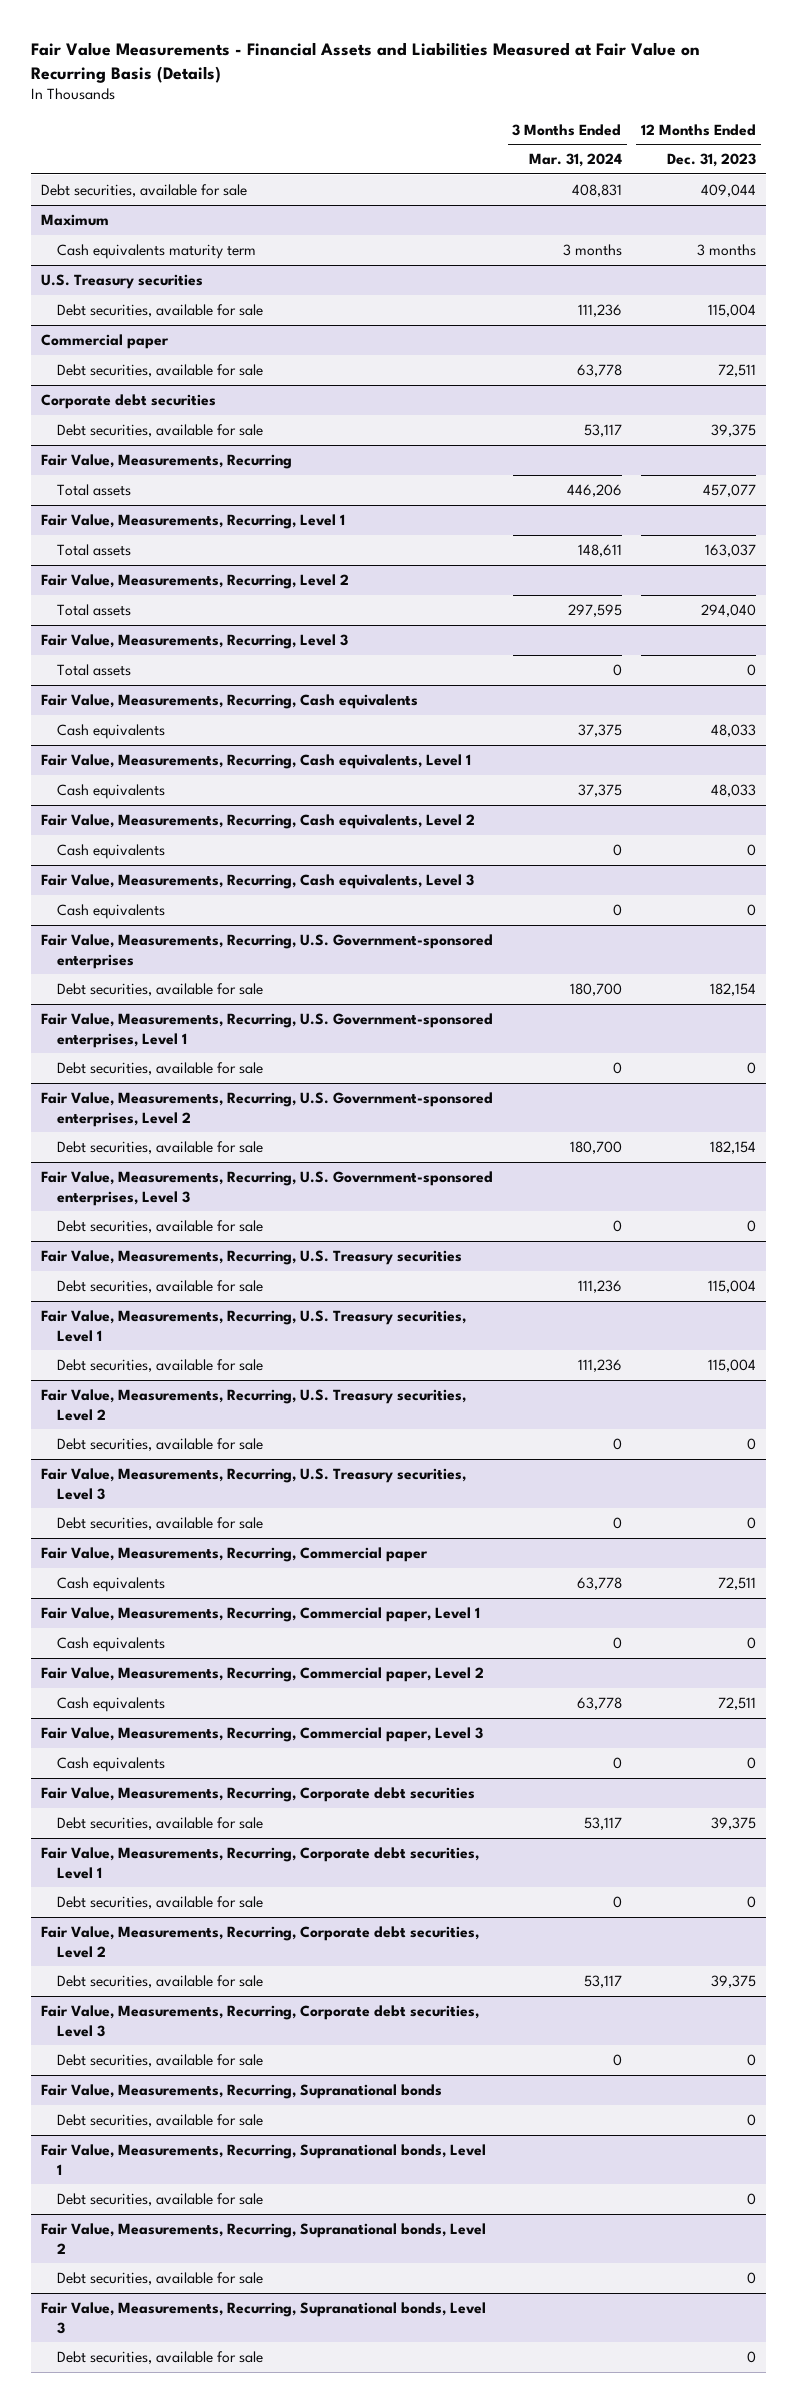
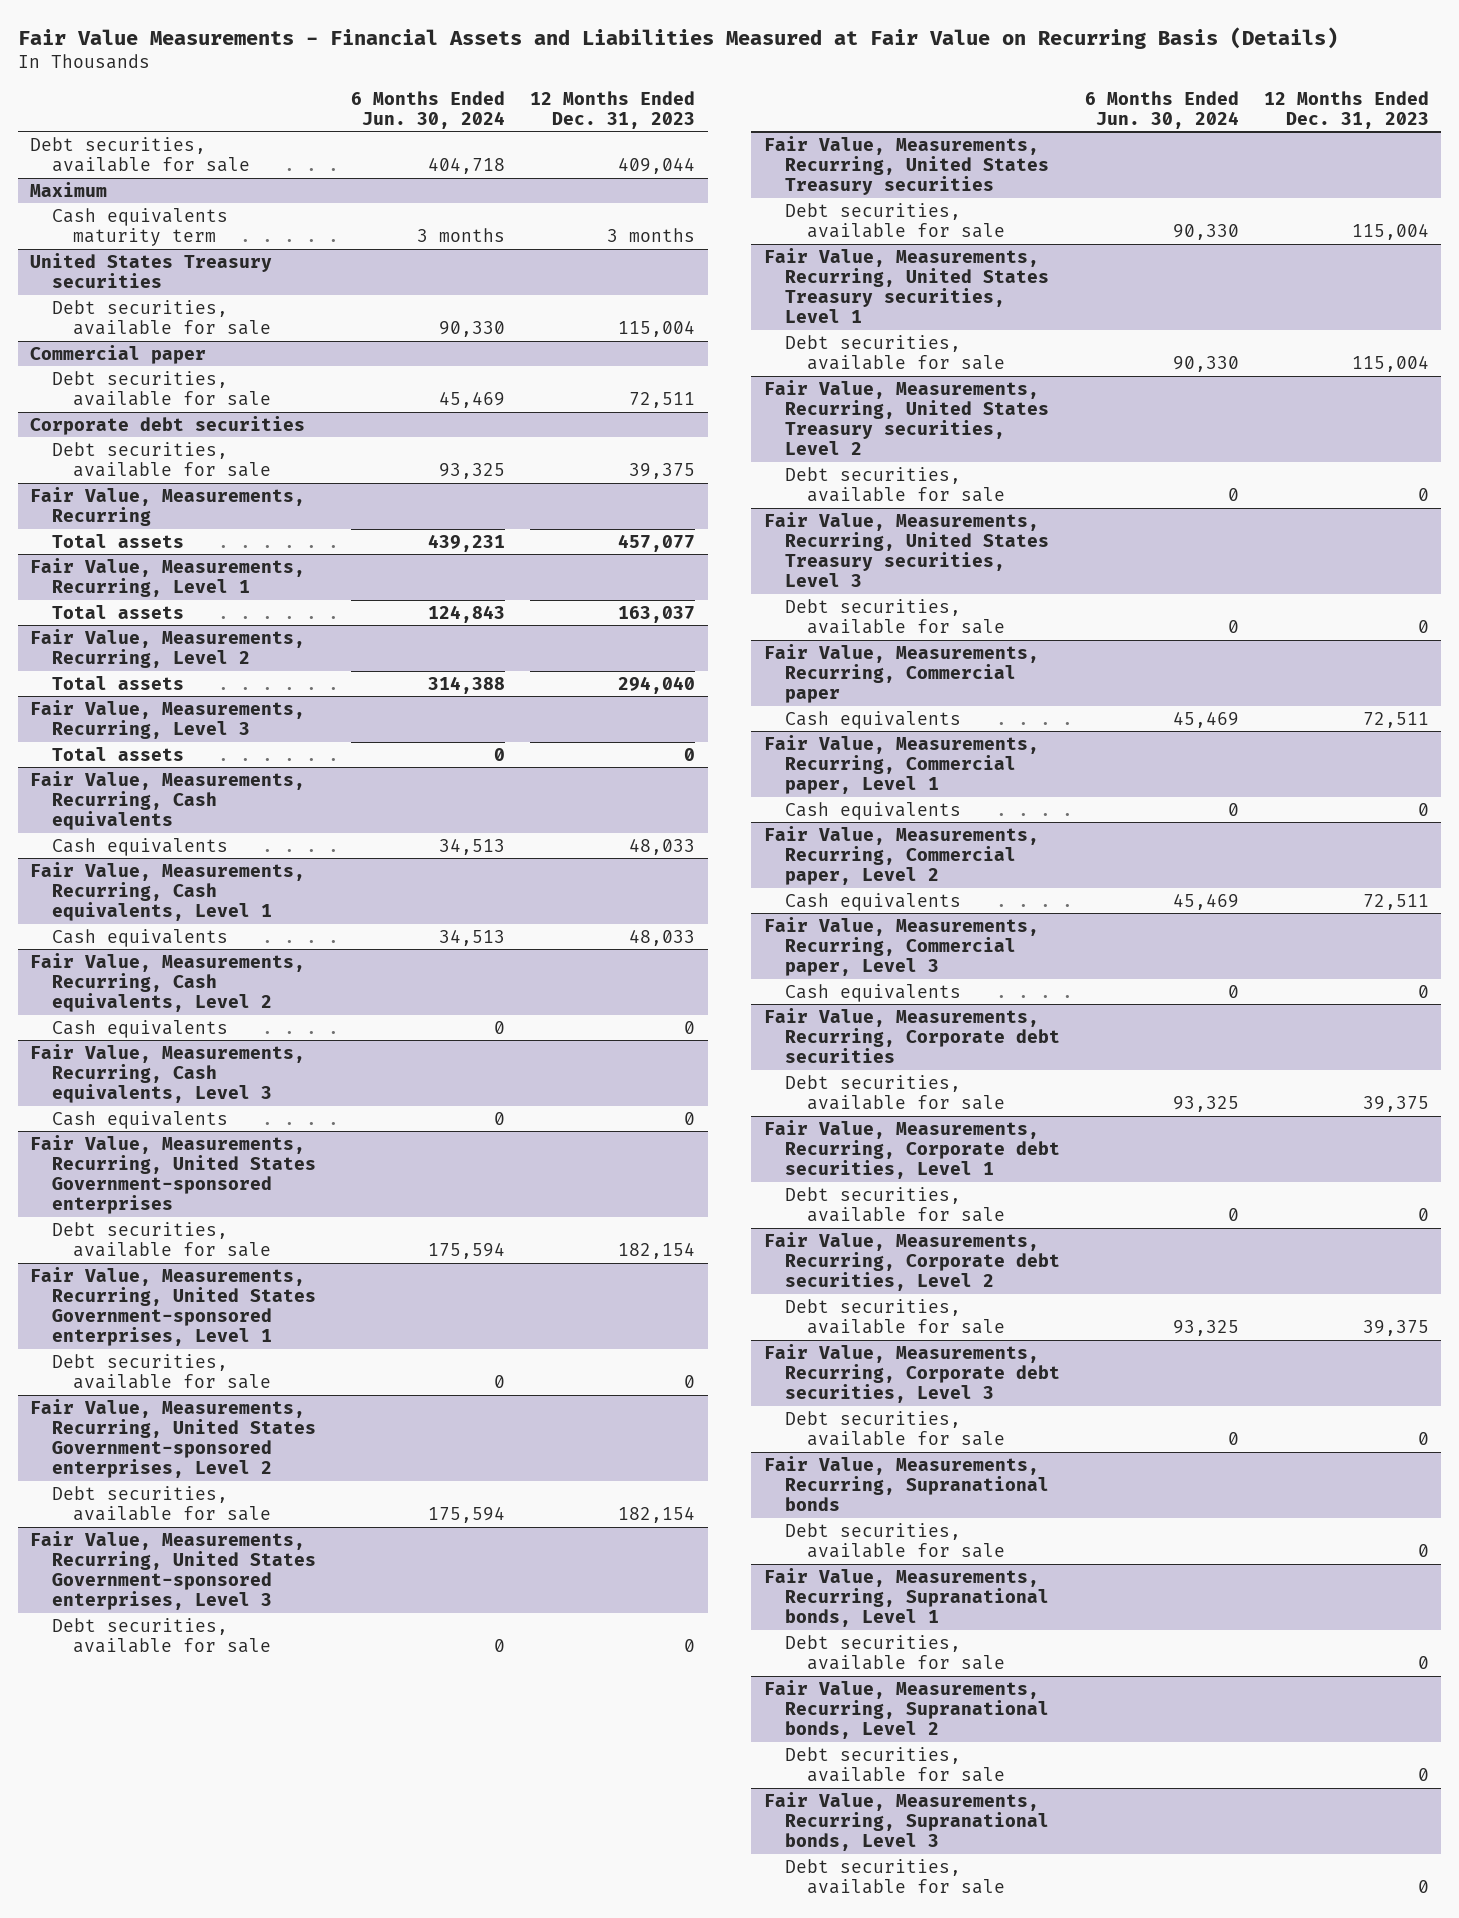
- | 3 Months Ended Mar. 31, 2024 | 12 Months Ended Dec. 31, 2023
+ | 6 Months Ended Jun. 30, 2024 | 12 Months Ended Dec. 31, 2023
- U.S. Treasury securities
+ United States Treasury securities
- Fair Value, Measurements, Recurring, U.S. Government-sponsored enterprises
+ Fair Value, Measurements, Recurring, United States Government-sponsored enterprises
- Fair Value, Measurements, Recurring, U.S. Government-sponsored enterprises, Level 1
+ Fair Value, Measurements, Recurring, United States Government-sponsored enterprises, Level 1
- Fair Value, Measurements, Recurring, U.S. Government-sponsored enterprises, Level 2
+ Fair Value, Measurements, Recurring, United States Government-sponsored enterprises, Level 2
- Fair Value, Measurements, Recurring, U.S. Government-sponsored enterprises, Level 3
+ Fair Value, Measurements, Recurring, United States Government-sponsored enterprises, Level 3
- Fair Value, Measurements, Recurring, U.S. Treasury securities
+ Fair Value, Measurements, Recurring, United States Treasury securities
- Fair Value, Measurements, Recurring, U.S. Treasury securities, Level 1
+ Fair Value, Measurements, Recurring, United States Treasury securities, Level 1
- Fair Value, Measurements, Recurring, U.S. Treasury securities, Level 2
+ Fair Value, Measurements, Recurring, United States Treasury securities, Level 2
- Fair Value, Measurements, Recurring, U.S. Treasury securities, Level 3
+ Fair Value, Measurements, Recurring, United States Treasury securities, Level 3

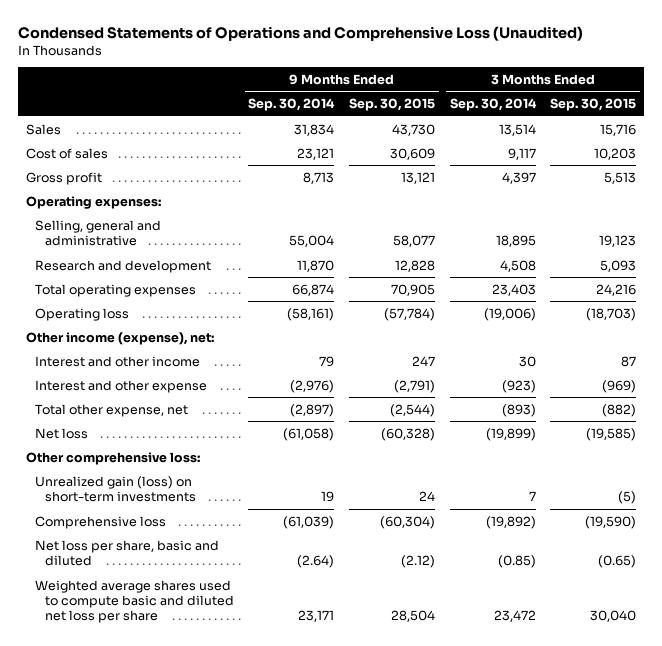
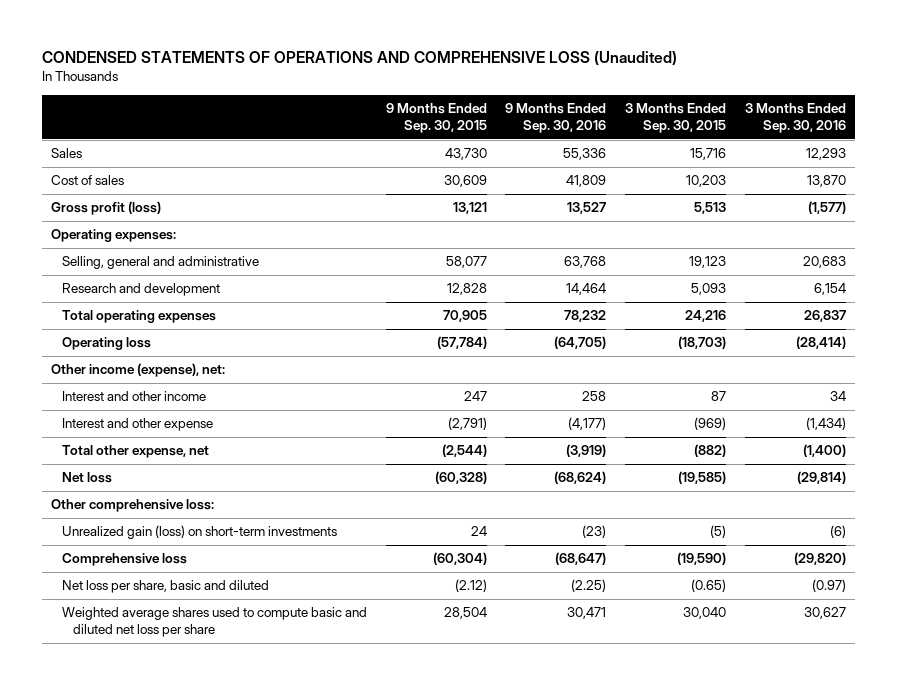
- Condensed Statements of Operations and Comprehensive Loss (Unaudited)
+ CONDENSED STATEMENTS OF OPERATIONS AND COMPREHENSIVE LOSS (Unaudited)
- | 9 Months Ended Sep. 30, 2014 | 9 Months Ended Sep. 30, 2015 | 3 Months Ended Sep. 30, 2014 | 3 Months Ended Sep. 30, 2015
+ | 9 Months Ended Sep. 30, 2015 | 9 Months Ended Sep. 30, 2016 | 3 Months Ended Sep. 30, 2015 | 3 Months Ended Sep. 30, 2016
- Gross profit | 8,713 | 13,121 | 4,397 | 5,513
+ Gross profit (loss) | 13,121 | 13,527 | 5,513 | (1,577)

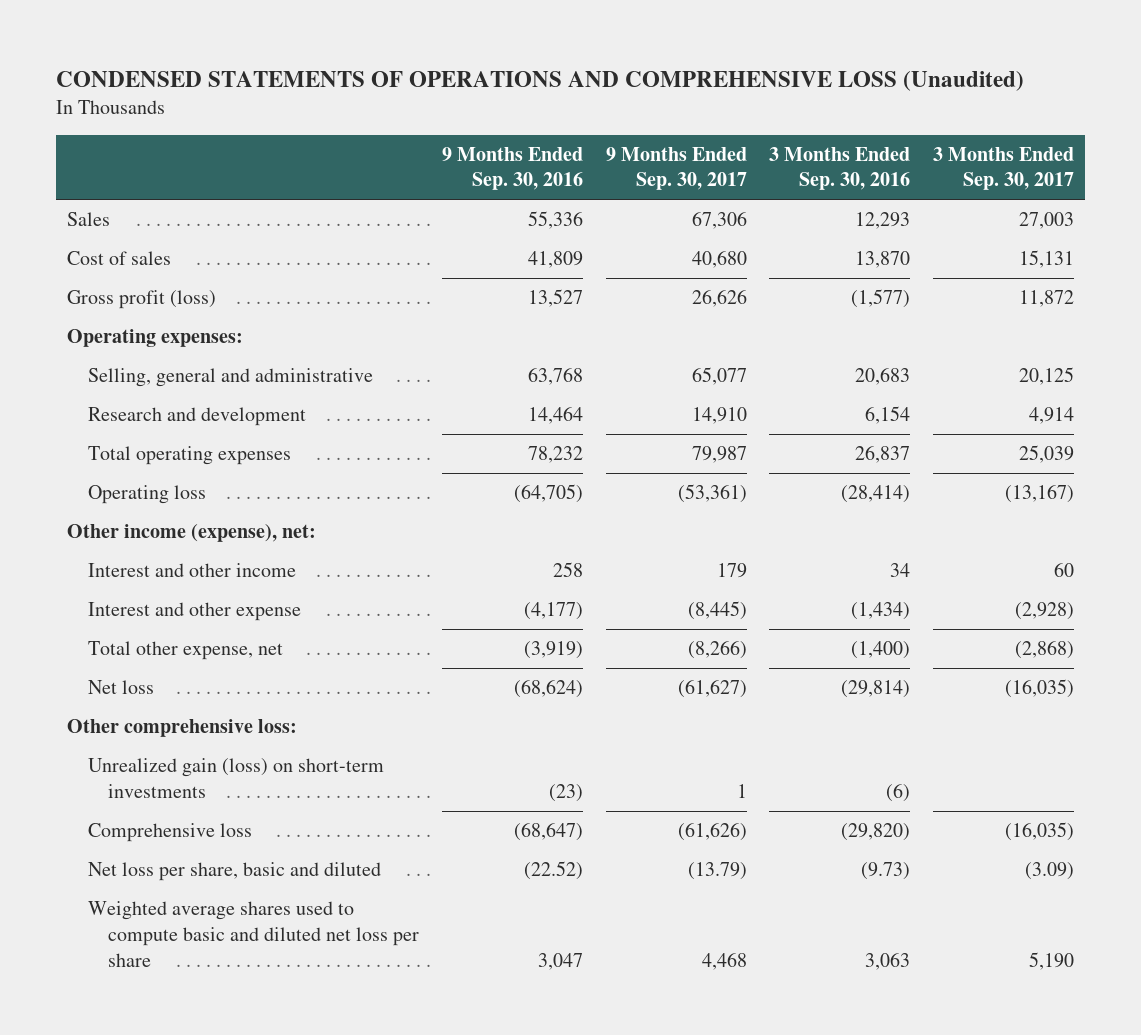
- | 9 Months Ended Sep. 30, 2015 | 9 Months Ended Sep. 30, 2016 | 3 Months Ended Sep. 30, 2015 | 3 Months Ended Sep. 30, 2016
+ | 9 Months Ended Sep. 30, 2016 | 9 Months Ended Sep. 30, 2017 | 3 Months Ended Sep. 30, 2016 | 3 Months Ended Sep. 30, 2017
- Net loss per share, basic and diluted | (2.12) | (2.25) | (0.65) | (0.97)
- Weighted average shares used to compute basic and diluted net loss per share | 28,504 | 30,471 | 30,040 | 30,627
+ Net loss per share, basic and diluted | (22.52) | (13.79) | (9.73) | (3.09)
+ Weighted average shares used to compute basic and diluted net loss per share | 3,047 | 4,468 | 3,063 | 5,190

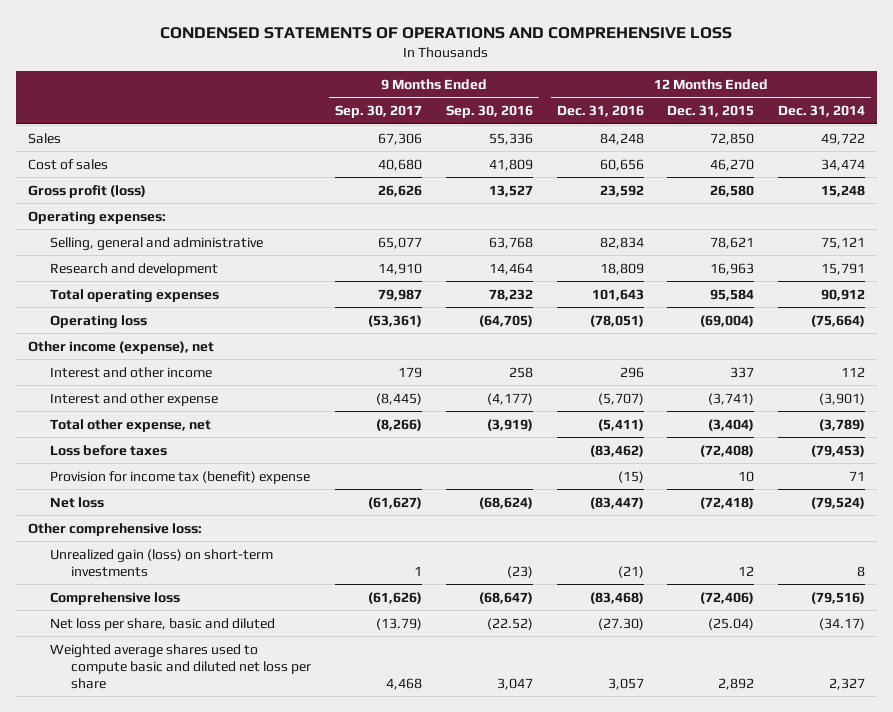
- CONDENSED STATEMENTS OF OPERATIONS AND COMPREHENSIVE LOSS (Unaudited)
+ CONDENSED STATEMENTS OF OPERATIONS AND COMPREHENSIVE LOSS
- | 9 Months Ended Sep. 30, 2016 | 9 Months Ended Sep. 30, 2017 | 3 Months Ended Sep. 30, 2016 | 3 Months Ended Sep. 30, 2017
+ | 9 Months Ended Sep. 30, 2017 | 9 Months Ended Sep. 30, 2016 | 12 Months Ended Dec. 31, 2016 | 12 Months Ended Dec. 31, 2015 | 12 Months Ended Dec. 31, 2014
- Other income (expense), net:
+ Other income (expense), net
+ Loss before taxes | | | (83,462) | (72,408) | (79,453)
+ Provision for income tax (benefit) expense | | | (15) | 10 | 71

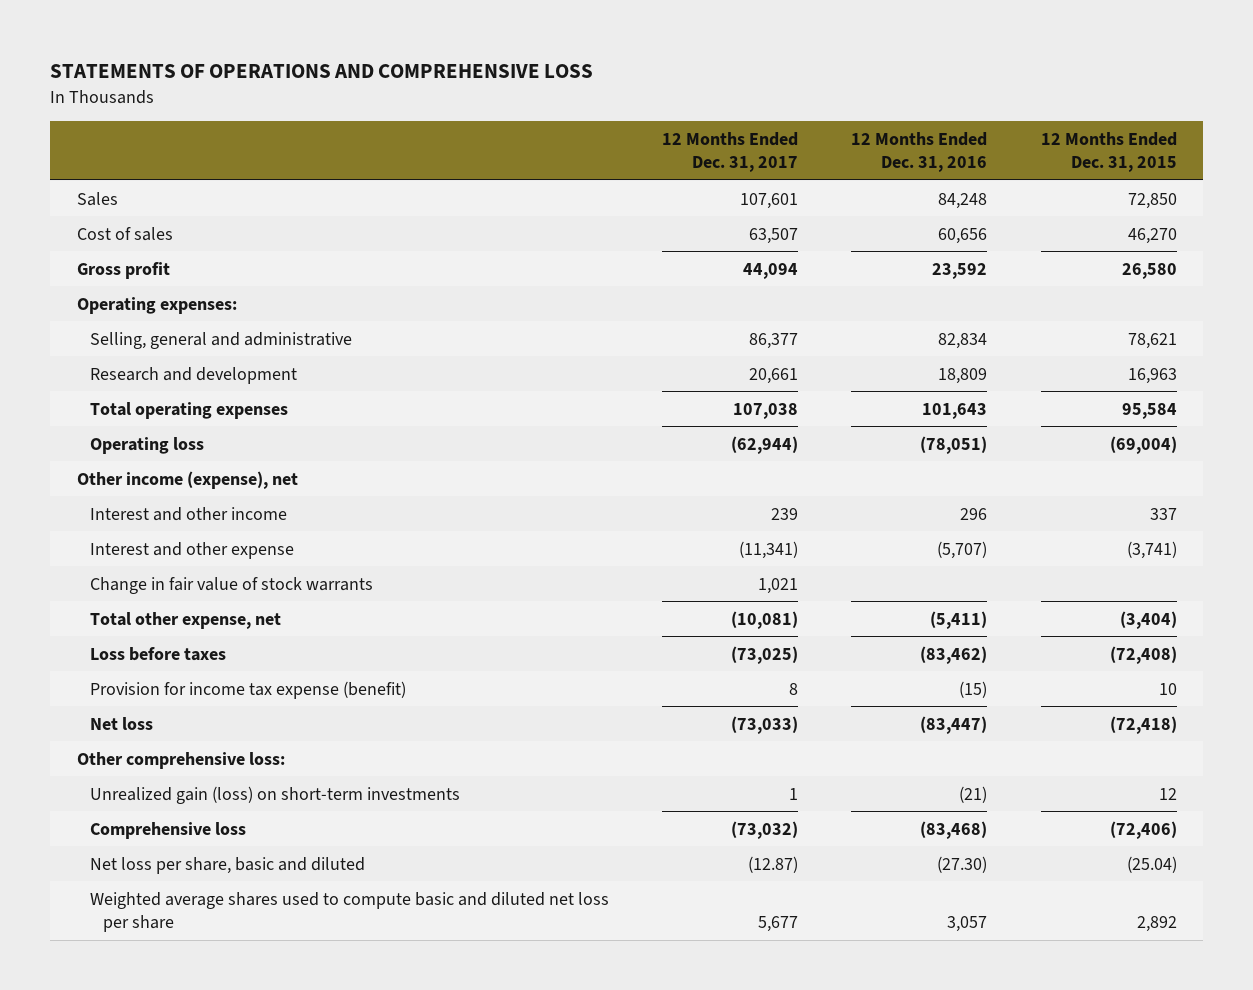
- CONDENSED STATEMENTS OF OPERATIONS AND COMPREHENSIVE LOSS
+ STATEMENTS OF OPERATIONS AND COMPREHENSIVE LOSS
- | 9 Months Ended Sep. 30, 2017 | 9 Months Ended Sep. 30, 2016 | 12 Months Ended Dec. 31, 2016 | 12 Months Ended Dec. 31, 2015 | 12 Months Ended Dec. 31, 2014
+ | 12 Months Ended Dec. 31, 2017 | 12 Months Ended Dec. 31, 2016 | 12 Months Ended Dec. 31, 2015
- Gross profit (loss) | 26,626 | 13,527 | 23,592 | 26,580 | 15,248
+ Gross profit | 44,094 | 23,592 | 26,580
+ Change in fair value of stock warrants | 1,021 | |
- Provision for income tax (benefit) expense | | | (15) | 10 | 71
+ Provision for income tax expense (benefit) | 8 | (15) | 10

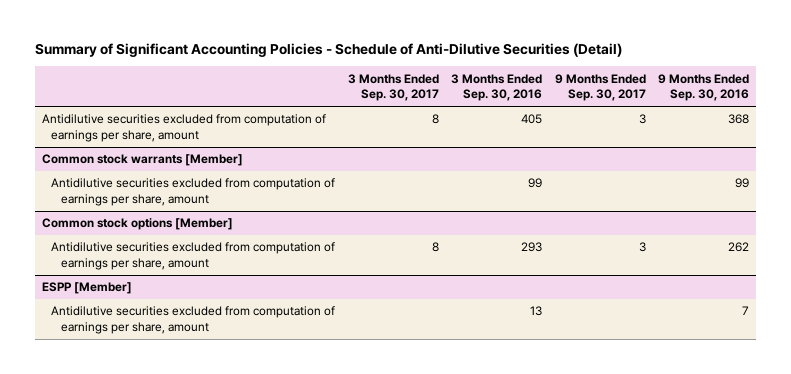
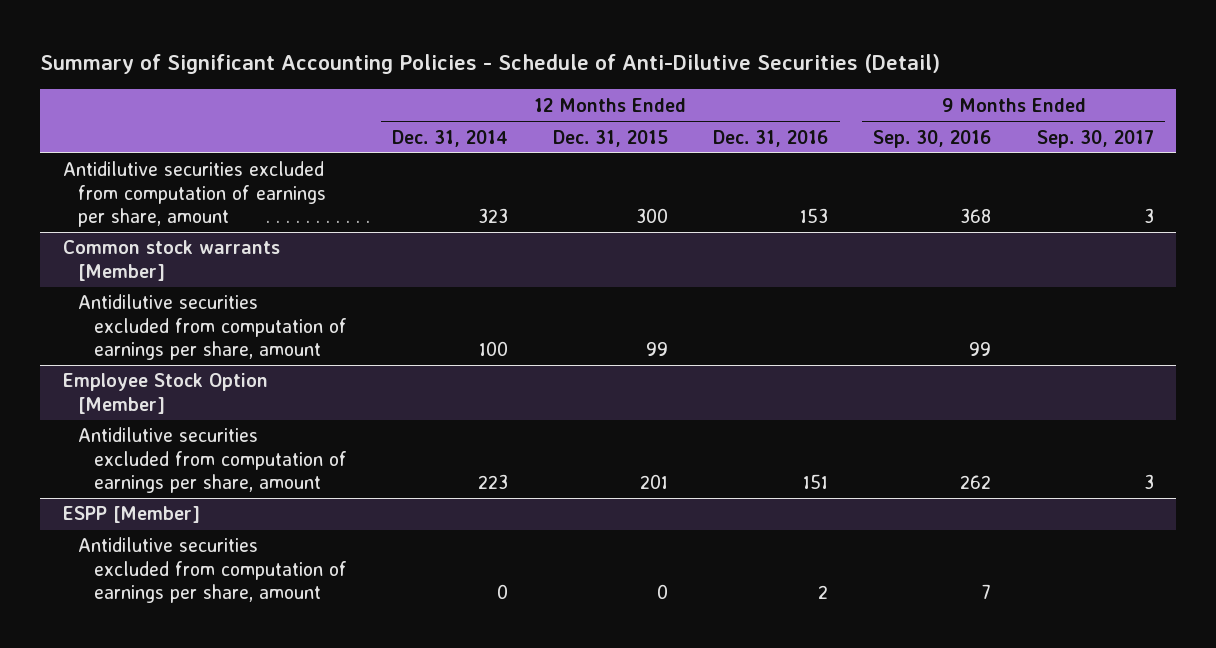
- | 3 Months Ended Sep. 30, 2017 | 3 Months Ended Sep. 30, 2016 | 9 Months Ended Sep. 30, 2017 | 9 Months Ended Sep. 30, 2016
+ | 12 Months Ended Dec. 31, 2014 | 12 Months Ended Dec. 31, 2015 | 12 Months Ended Dec. 31, 2016 | 9 Months Ended Sep. 30, 2016 | 9 Months Ended Sep. 30, 2017
- Common stock options [Member]
+ Employee Stock Option [Member]

